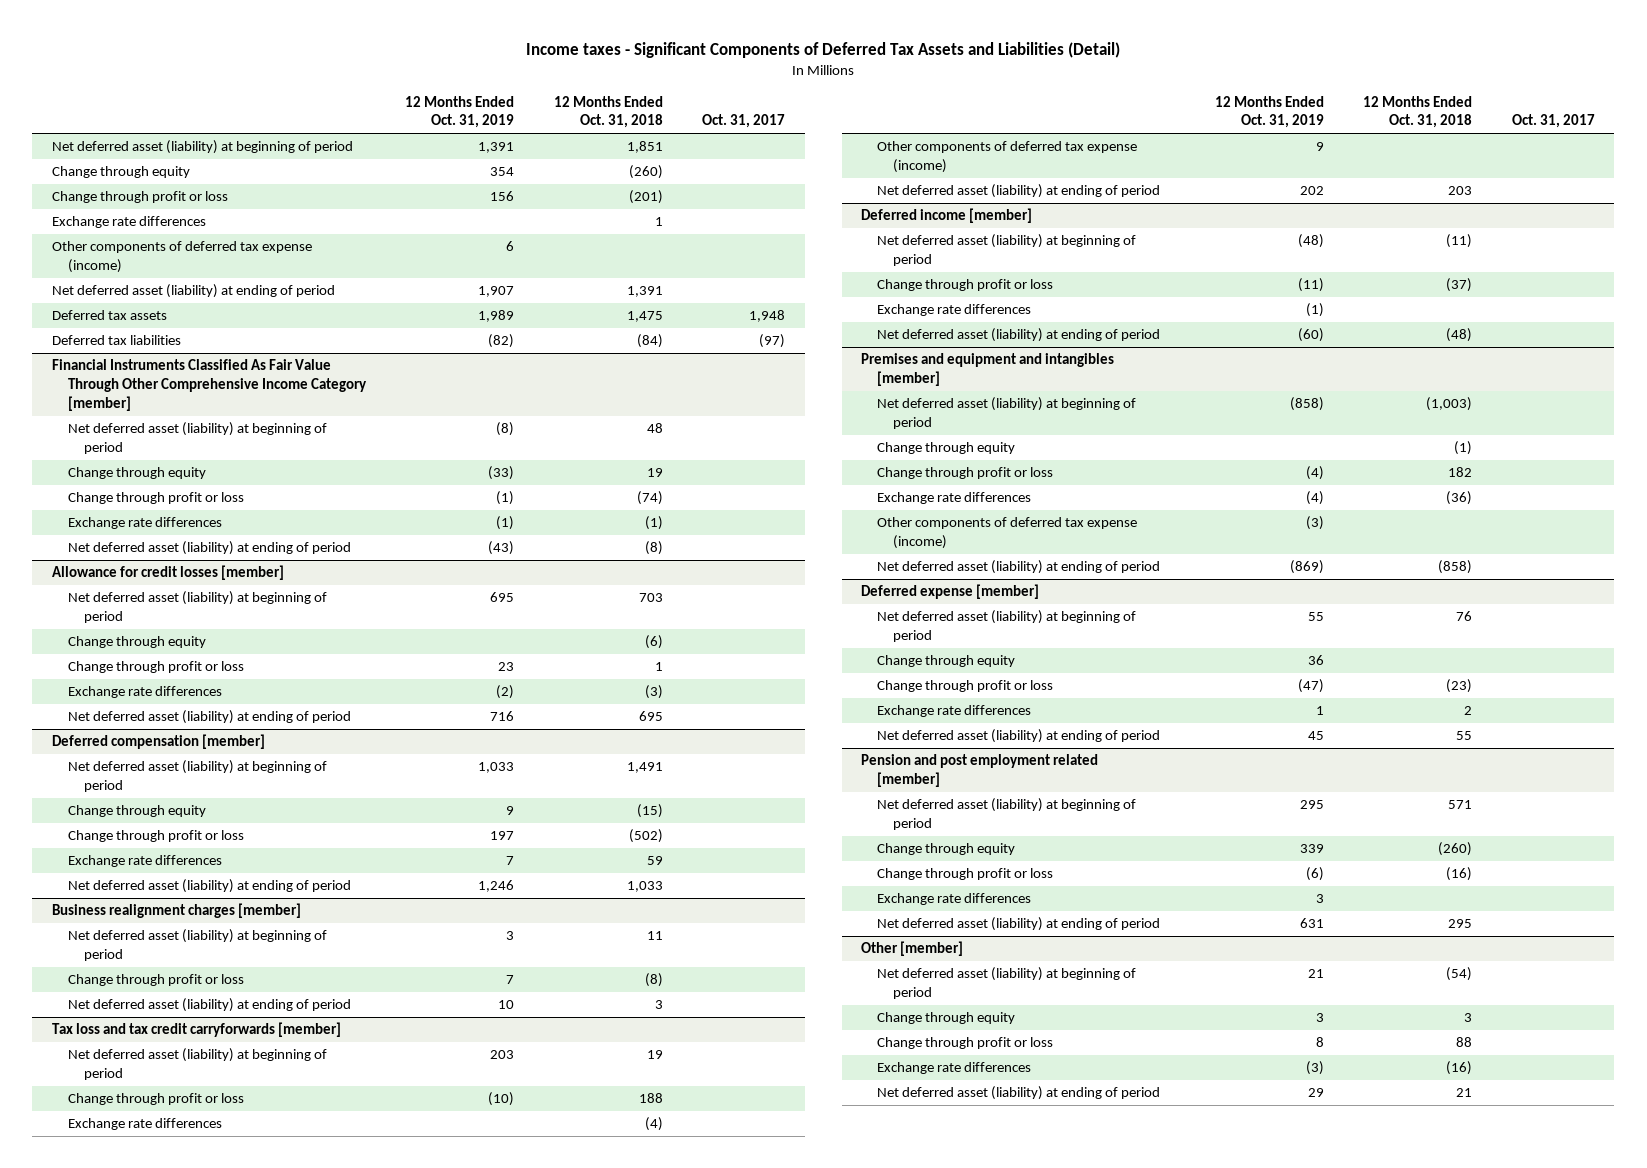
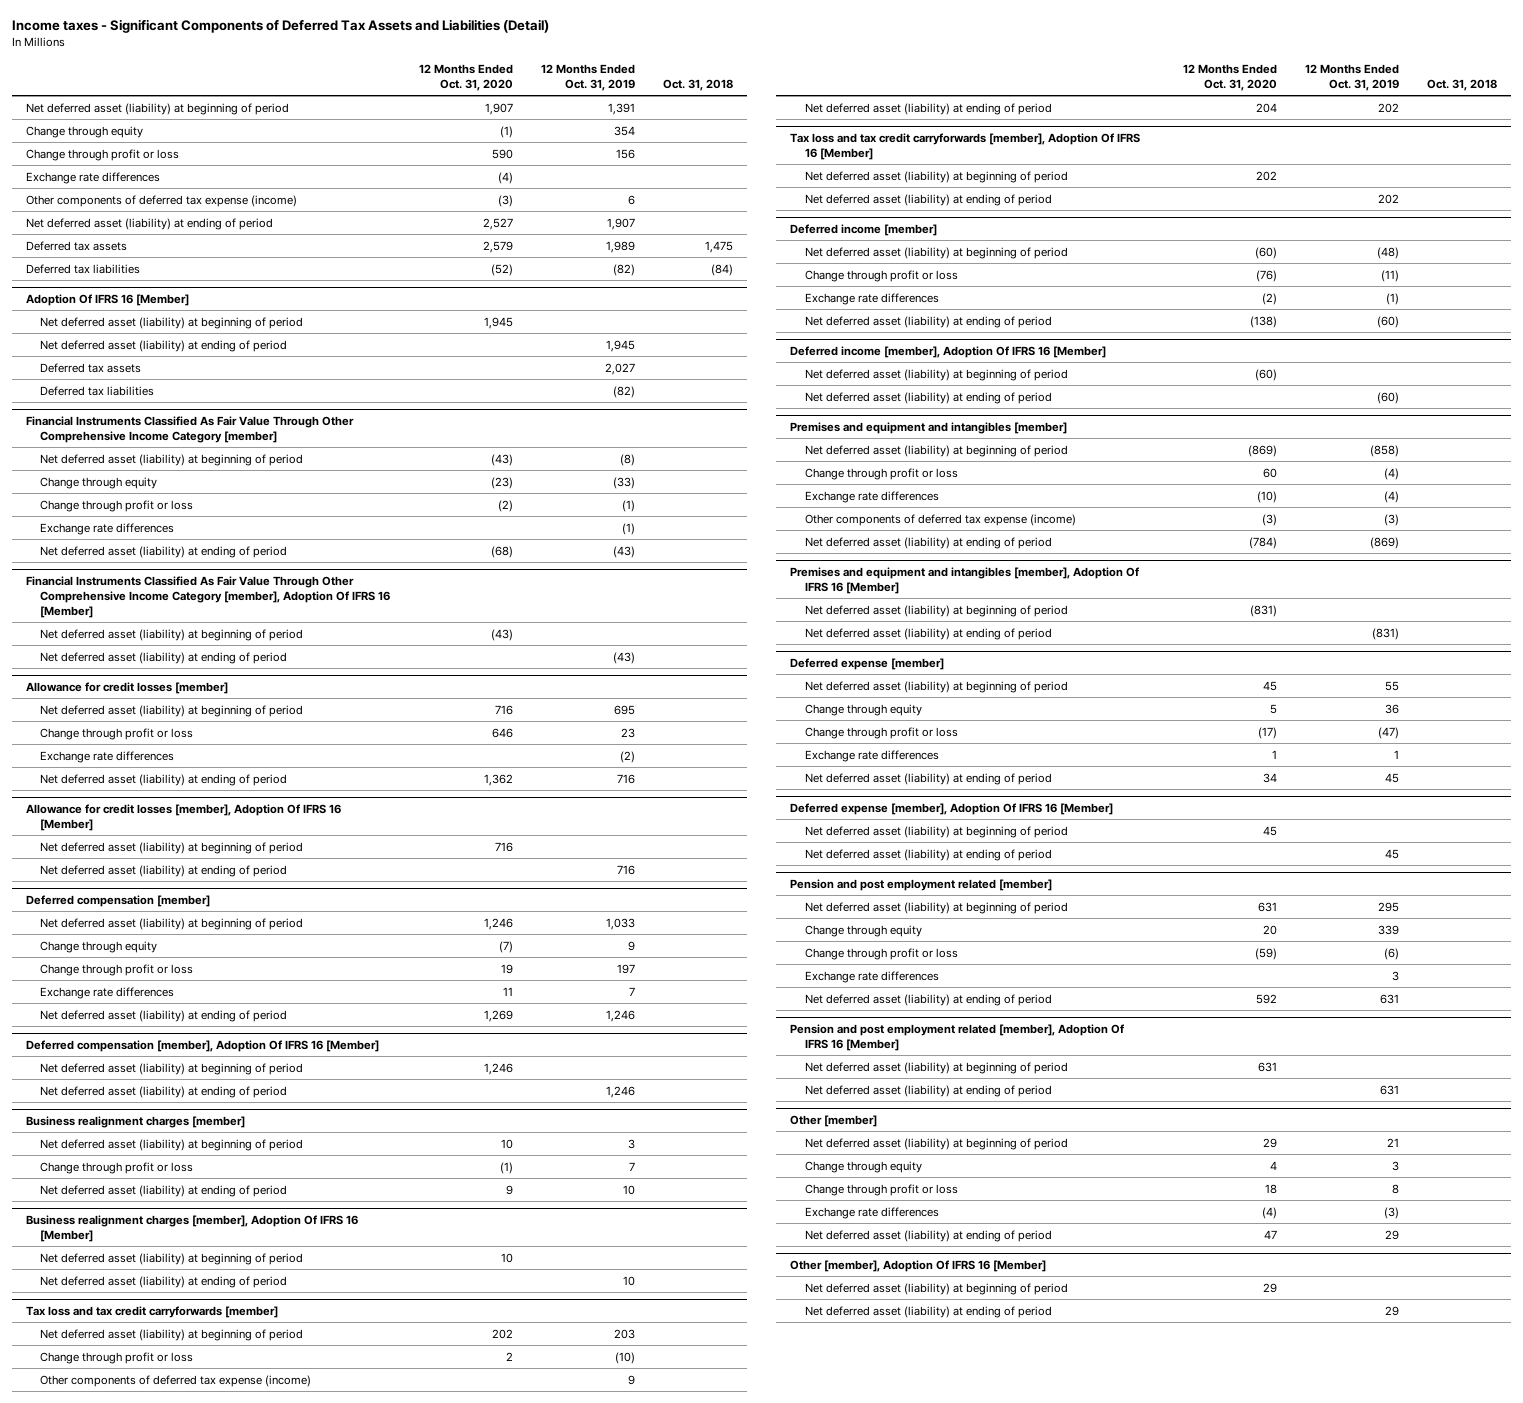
- | 12 Months Ended Oct. 31, 2019 | 12 Months Ended Oct. 31, 2018 | Oct. 31, 2017
+ | 12 Months Ended Oct. 31, 2020 | 12 Months Ended Oct. 31, 2019 | Oct. 31, 2018
+ Adoption Of IFRS 16 [Member]
+ Net deferred asset (liability) at beginning of period | 1,945 | |
+ Net deferred asset (liability) at ending of period | | 1,945 |
+ Deferred tax assets | | 2,027 |
+ Deferred tax liabilities | | (82) |
+ Financial Instruments Classified As Fair Value Through Other Comprehensive Income Category [member], Adoption Of IFRS 16 [Member]
+ Net deferred asset (liability) at beginning of period | (43) | |
+ Net deferred asset (liability) at ending of period | | (43) |
@ Allowance for credit losses [member]
- Change through equity | | (6) |
+ Allowance for credit losses [member], Adoption Of IFRS 16 [Member]
+ Net deferred asset (liability) at beginning of period | 716 | |
+ Net deferred asset (liability) at ending of period | | 716 |
+ Deferred compensation [member], Adoption Of IFRS 16 [Member]
+ Net deferred asset (liability) at beginning of period | 1,246 | |
+ Net deferred asset (liability) at ending of period | | 1,246 |
+ Business realignment charges [member], Adoption Of IFRS 16 [Member]
+ Net deferred asset (liability) at beginning of period | 10 | |
+ Net deferred asset (liability) at ending of period | | 10 |
@ Tax loss and tax credit carryforwards [member]
- Exchange rate differences | | (4) |
+ Tax loss and tax credit carryforwards [member], Adoption Of IFRS 16 [Member]
+ Net deferred asset (liability) at beginning of period | 202 | |
+ Net deferred asset (liability) at ending of period | | 202 |
+ Deferred income [member], Adoption Of IFRS 16 [Member]
+ Net deferred asset (liability) at beginning of period | (60) | |
+ Net deferred asset (liability) at ending of period | | (60) |
@ Premises and equipment and intangibles [member]
- Change through equity | | (1) |
+ Premises and equipment and intangibles [member], Adoption Of IFRS 16 [Member]
+ Net deferred asset (liability) at beginning of period | (831) | |
+ Net deferred asset (liability) at ending of period | | (831) |
+ Deferred expense [member], Adoption Of IFRS 16 [Member]
+ Net deferred asset (liability) at beginning of period | 45 | |
+ Net deferred asset (liability) at ending of period | | 45 |
+ Pension and post employment related [member], Adoption Of IFRS 16 [Member]
+ Net deferred asset (liability) at beginning of period | 631 | |
+ Net deferred asset (liability) at ending of period | | 631 |
+ Other [member], Adoption Of IFRS 16 [Member]
+ Net deferred asset (liability) at beginning of period | 29 | |
+ Net deferred asset (liability) at ending of period | | 29 |

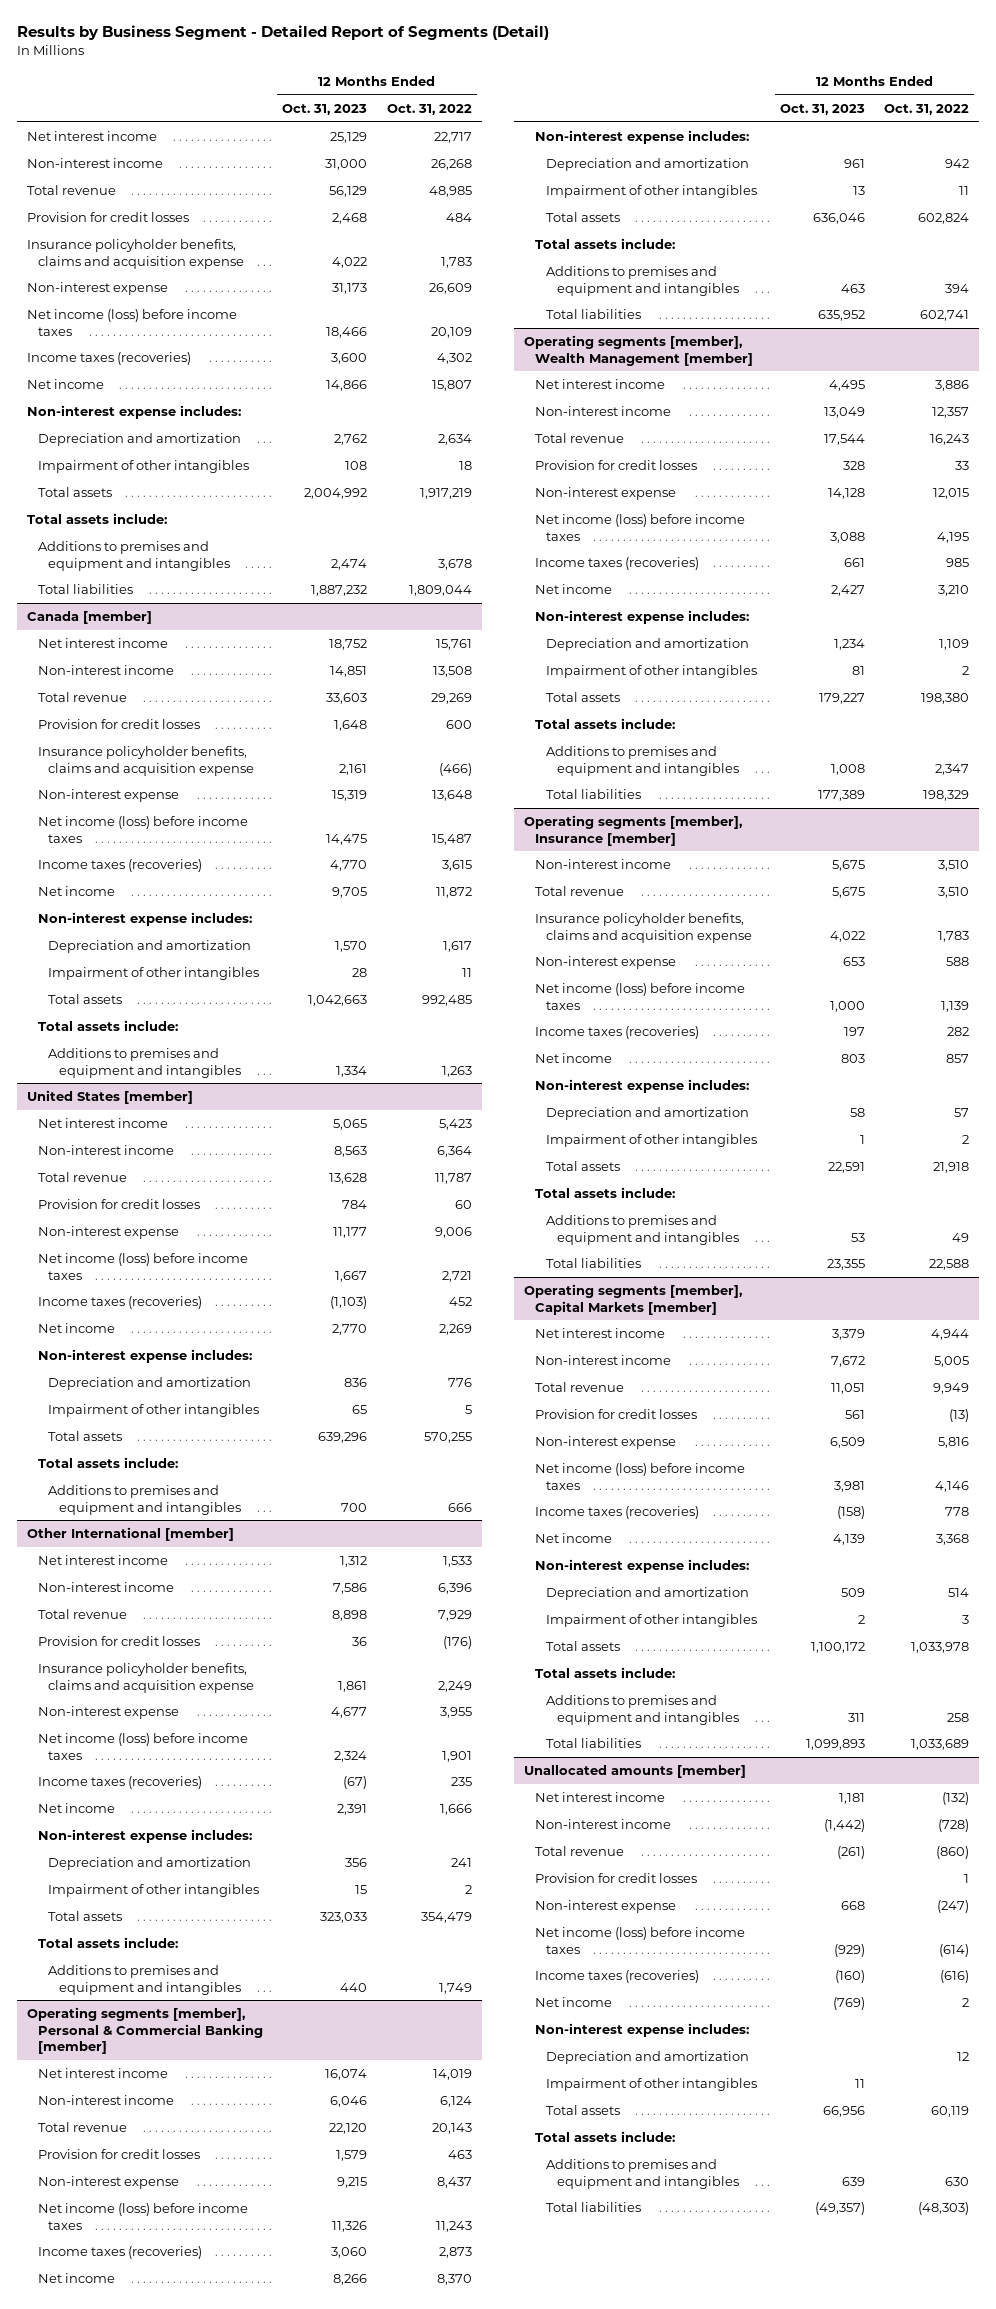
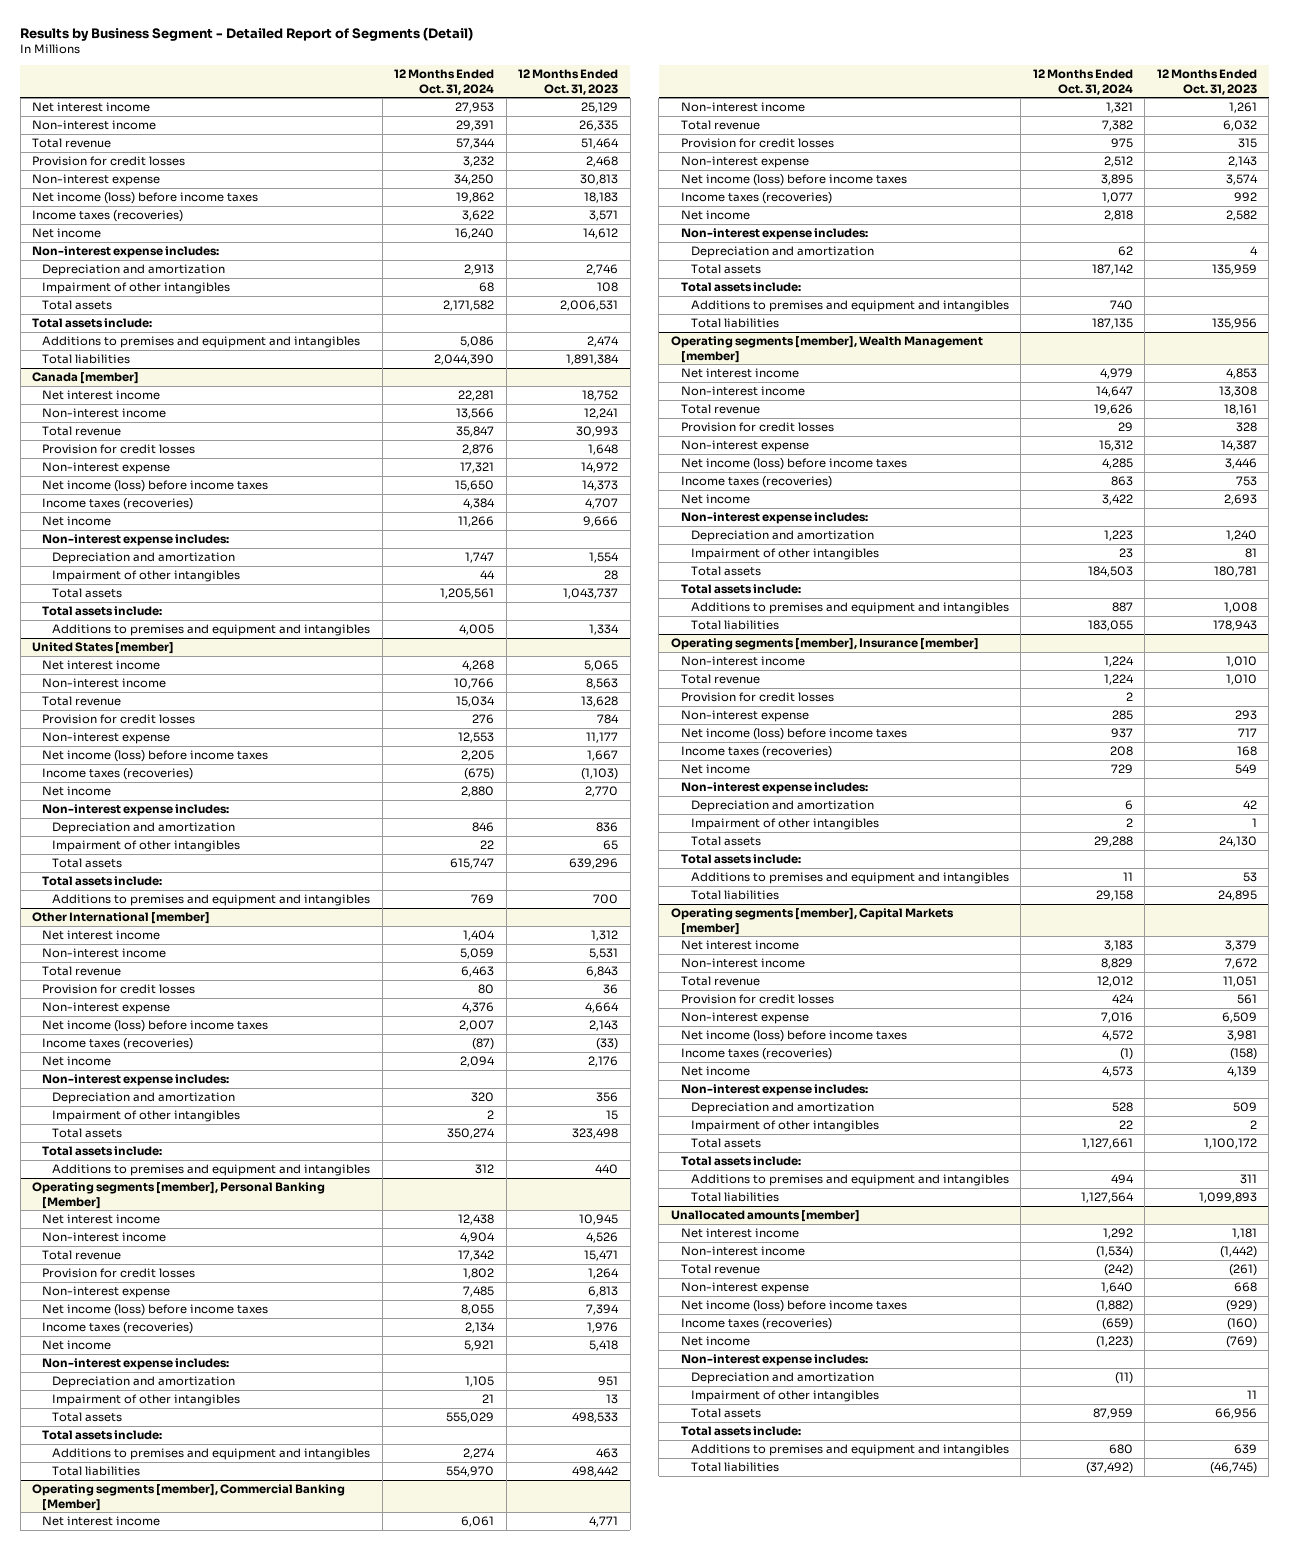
- | 12 Months Ended Oct. 31, 2023 | 12 Months Ended Oct. 31, 2022
+ | 12 Months Ended Oct. 31, 2024 | 12 Months Ended Oct. 31, 2023
- Non-interest income | 31,000 | 26,268
- Total revenue | 56,129 | 48,985
+ Non-interest income | 29,391 | 26,335
+ Total revenue | 57,344 | 51,464
- Insurance policyholder benefits, claims and acquisition expense | 4,022 | 1,783
- Non-interest expense | 31,173 | 26,609
- Net income (loss) before income taxes | 18,466 | 20,109
- Income taxes (recoveries) | 3,600 | 4,302
- Net income | 14,866 | 15,807
+ Non-interest expense | 34,250 | 30,813
+ Net income (loss) before income taxes | 19,862 | 18,183
+ Income taxes (recoveries) | 3,622 | 3,571
+ Net income | 16,240 | 14,612
- Depreciation and amortization | 2,762 | 2,634
+ Depreciation and amortization | 2,913 | 2,746
- Total assets | 2,004,992 | 1,917,219
+ Total assets | 2,171,582 | 2,006,531
- Total liabilities | 1,887,232 | 1,809,044
+ Total liabilities | 2,044,390 | 1,891,384
@ Canada [member]
- Non-interest income | 14,851 | 13,508
- Total revenue | 33,603 | 29,269
+ Non-interest income | 13,566 | 12,241
+ Total revenue | 35,847 | 30,993
- Insurance policyholder benefits, claims and acquisition expense | 2,161 | (466)
- Non-interest expense | 15,319 | 13,648
- Net income (loss) before income taxes | 14,475 | 15,487
- Income taxes (recoveries) | 4,770 | 3,615
- Net income | 9,705 | 11,872
+ Non-interest expense | 17,321 | 14,972
+ Net income (loss) before income taxes | 15,650 | 14,373
+ Income taxes (recoveries) | 4,384 | 4,707
+ Net income | 11,266 | 9,666
- Depreciation and amortization | 1,570 | 1,617
+ Depreciation and amortization | 1,747 | 1,554
- Total assets | 1,042,663 | 992,485
+ Total assets | 1,205,561 | 1,043,737
@ Other International [member]
- Non-interest income | 7,586 | 6,396
- Total revenue | 8,898 | 7,929
+ Non-interest income | 5,059 | 5,531
+ Total revenue | 6,463 | 6,843
- Insurance policyholder benefits, claims and acquisition expense | 1,861 | 2,249
- Non-interest expense | 4,677 | 3,955
- Net income (loss) before income taxes | 2,324 | 1,901
- Income taxes (recoveries) | (67) | 235
- Net income | 2,391 | 1,666
+ Non-interest expense | 4,376 | 4,664
+ Net income (loss) before income taxes | 2,007 | 2,143
+ Income taxes (recoveries) | (87) | (33)
+ Net income | 2,094 | 2,176
- Total assets | 323,033 | 354,479
+ Total assets | 350,274 | 323,498
- Operating segments [member], Personal & Commercial Banking [member]
- Net interest income | 16,074 | 14,019
- Non-interest income | 6,046 | 6,124
- Total revenue | 22,120 | 20,143
- Provision for credit losses | 1,579 | 463
- Non-interest expense | 9,215 | 8,437
- Net income (loss) before income taxes | 11,326 | 11,243
- Income taxes (recoveries) | 3,060 | 2,873
- Net income | 8,266 | 8,370
+ Operating segments [member], Personal Banking [Member]
+ Net interest income | 12,438 | 10,945
+ Non-interest income | 4,904 | 4,526
+ Total revenue | 17,342 | 15,471
+ Provision for credit losses | 1,802 | 1,264
+ Non-interest expense | 7,485 | 6,813
+ Net income (loss) before income taxes | 8,055 | 7,394
+ Income taxes (recoveries) | 2,134 | 1,976
+ Net income | 5,921 | 5,418
- Depreciation and amortization | 961 | 942
+ Depreciation and amortization | 1,105 | 951
- Total assets | 636,046 | 602,824
+ Total assets | 555,029 | 498,533
- Total liabilities | 635,952 | 602,741
+ Total liabilities | 554,970 | 498,442
+ Operating segments [member], Commercial Banking [Member]
+ Net interest income | 6,061 | 4,771
+ Non-interest income | 1,321 | 1,261
+ Total revenue | 7,382 | 6,032
+ Provision for credit losses | 975 | 315
+ Non-interest expense | 2,512 | 2,143
+ Net income (loss) before income taxes | 3,895 | 3,574
+ Income taxes (recoveries) | 1,077 | 992
+ Net income | 2,818 | 2,582
+ Non-interest expense includes:
+ Depreciation and amortization | 62 | 4
+ Total assets | 187,142 | 135,959
+ Total assets include:
+ Additions to premises and equipment and intangibles | 740 |
+ Total liabilities | 187,135 | 135,956
@ Operating segments [member], Wealth Management [member]
- Net interest income | 4,495 | 3,886
- Non-interest income | 13,049 | 12,357
- Total revenue | 17,544 | 16,243
+ Net interest income | 4,979 | 4,853
+ Non-interest income | 14,647 | 13,308
+ Total revenue | 19,626 | 18,161
- Non-interest expense | 14,128 | 12,015
- Net income (loss) before income taxes | 3,088 | 4,195
- Income taxes (recoveries) | 661 | 985
- Net income | 2,427 | 3,210
+ Non-interest expense | 15,312 | 14,387
+ Net income (loss) before income taxes | 4,285 | 3,446
+ Income taxes (recoveries) | 863 | 753
+ Net income | 3,422 | 2,693
- Depreciation and amortization | 1,234 | 1,109
+ Depreciation and amortization | 1,223 | 1,240
- Total assets | 179,227 | 198,380
+ Total assets | 184,503 | 180,781
- Total liabilities | 177,389 | 198,329
+ Total liabilities | 183,055 | 178,943
@ Operating segments [member], Insurance [member]
- Non-interest income | 5,675 | 3,510
- Total revenue | 5,675 | 3,510
- Insurance policyholder benefits, claims and acquisition expense | 4,022 | 1,783
- Non-interest expense | 653 | 588
- Net income (loss) before income taxes | 1,000 | 1,139
- Income taxes (recoveries) | 197 | 282
- Net income | 803 | 857
+ Non-interest income | 1,224 | 1,010
+ Total revenue | 1,224 | 1,010
+ Provision for credit losses | 2 |
+ Non-interest expense | 285 | 293
+ Net income (loss) before income taxes | 937 | 717
+ Income taxes (recoveries) | 208 | 168
+ Net income | 729 | 549
- Depreciation and amortization | 58 | 57
+ Depreciation and amortization | 6 | 42
- Total assets | 22,591 | 21,918
+ Total assets | 29,288 | 24,130
- Total liabilities | 23,355 | 22,588
+ Total liabilities | 29,158 | 24,895
@ Unallocated amounts [member]
- Provision for credit losses | | 1
- Total liabilities | (49,357) | (48,303)
+ Total liabilities | (37,492) | (46,745)

